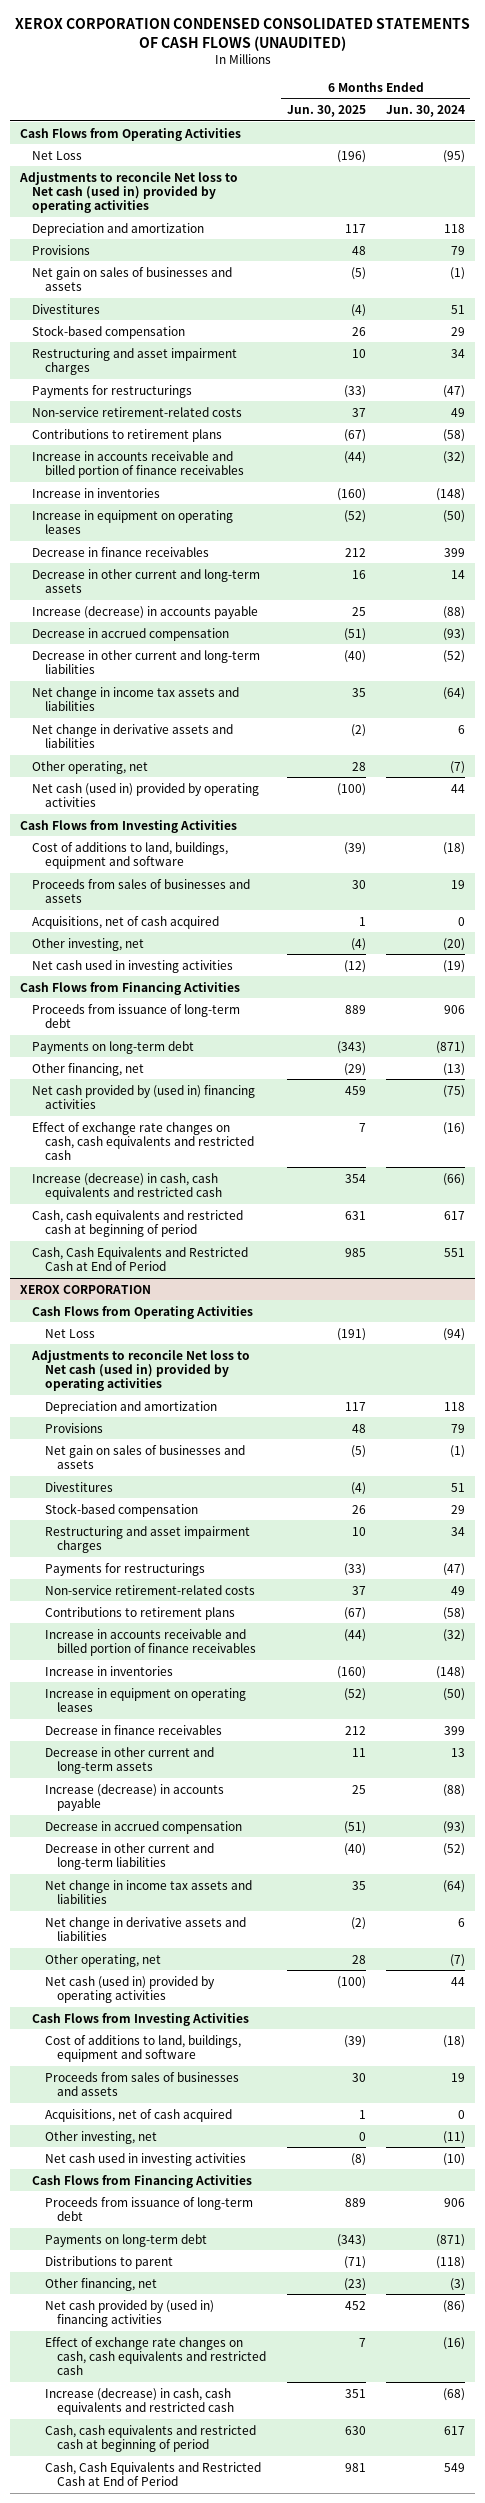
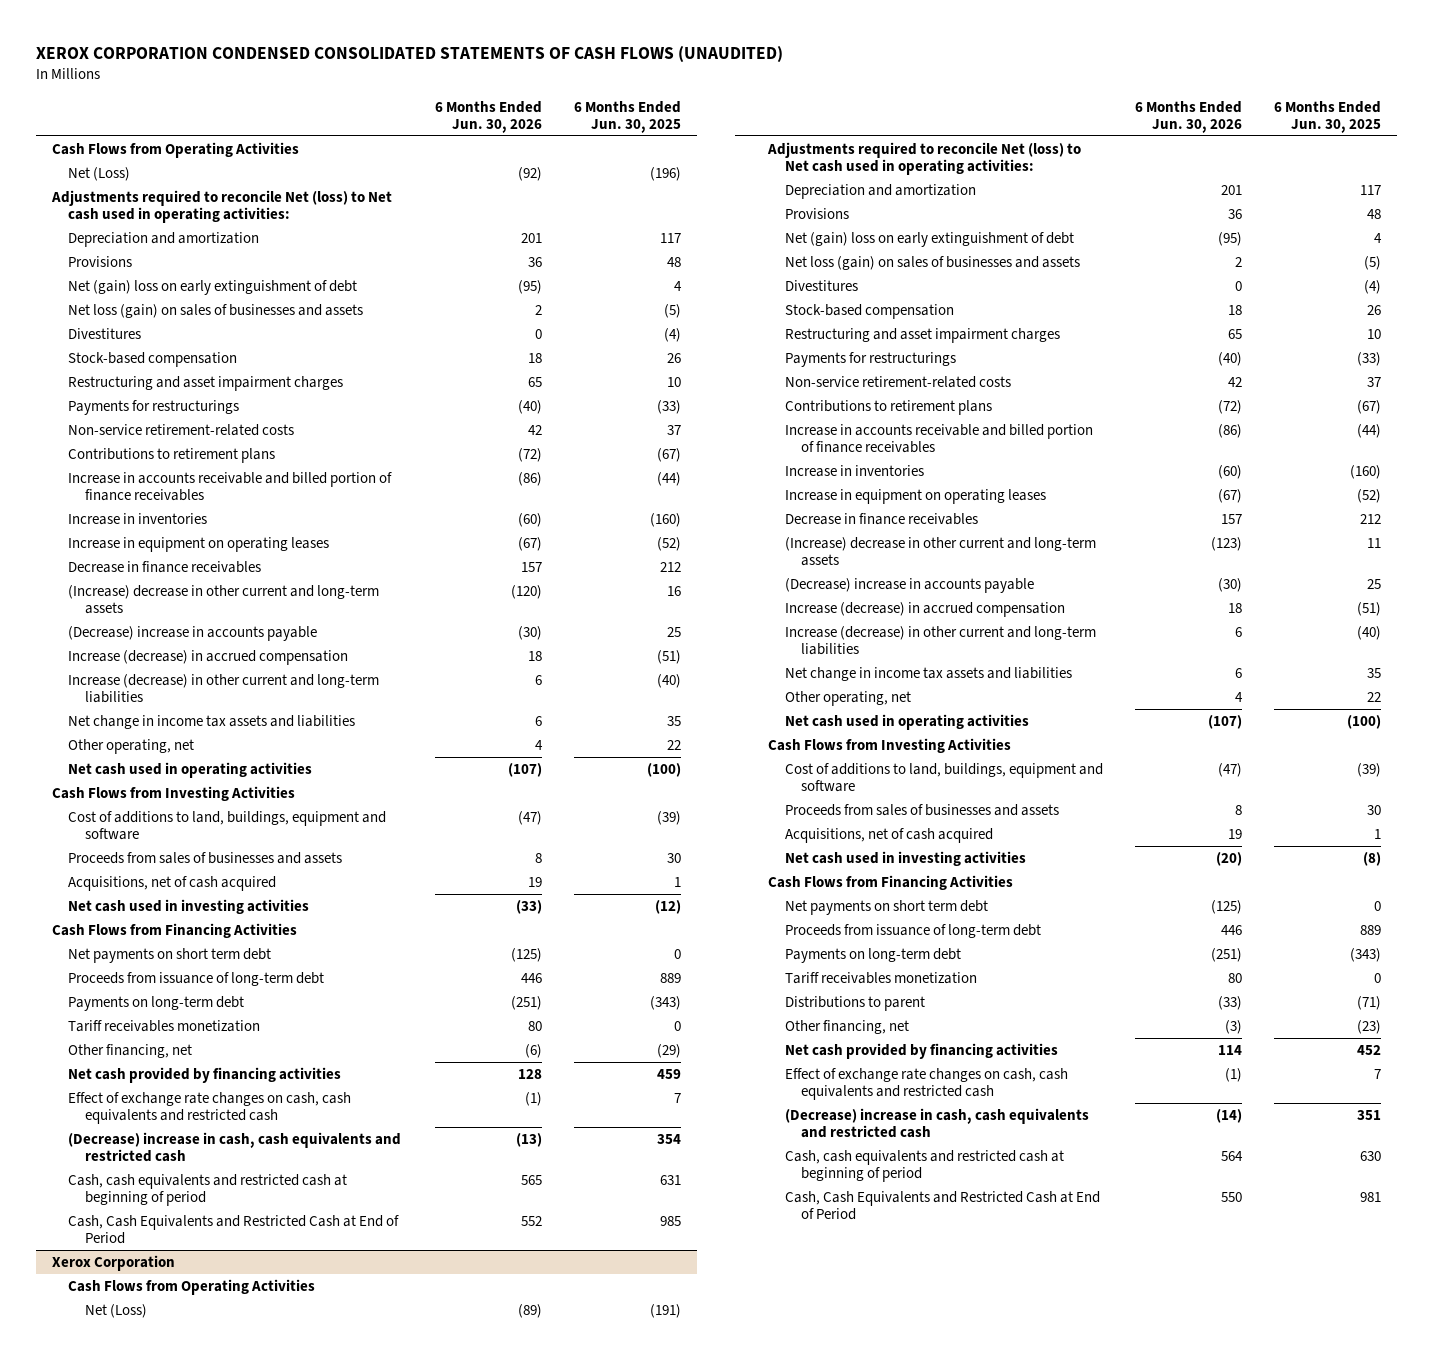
- | 6 Months Ended Jun. 30, 2025 | 6 Months Ended Jun. 30, 2024
+ | 6 Months Ended Jun. 30, 2026 | 6 Months Ended Jun. 30, 2025
- Net Loss | (196) | (95)
- Adjustments to reconcile Net loss to Net cash (used in) provided by operating activities
+ Net (Loss) | (92) | (196)
+ Adjustments required to reconcile Net (loss) to Net cash used in operating activities:
- Net gain on sales of businesses and assets | (5) | (1)
+ Net (gain) loss on early extinguishment of debt | (95) | 4
+ Net loss (gain) on sales of businesses and assets | 2 | (5)
- Decrease in other current and long-term assets | 16 | 14
- Increase (decrease) in accounts payable | 25 | (88)
- Decrease in accrued compensation | (51) | (93)
- Decrease in other current and long-term liabilities | (40) | (52)
+ (Increase) decrease in other current and long-term assets | (120) | 16
+ (Decrease) increase in accounts payable | (30) | 25
+ Increase (decrease) in accrued compensation | 18 | (51)
+ Increase (decrease) in other current and long-term liabilities | 6 | (40)
- Net change in derivative assets and liabilities | (2) | 6
- Other operating, net | 28 | (7)
- Net cash (used in) provided by operating activities | (100) | 44
+ Other operating, net | 4 | 22
+ Net cash used in operating activities | (107) | (100)
- Other investing, net | (4) | (20)
+ Net payments on short term debt | (125) | 0
+ Tariff receivables monetization | 80 | 0
- Net cash provided by (used in) financing activities | 459 | (75)
+ Net cash provided by financing activities | 128 | 459
- Increase (decrease) in cash, cash equivalents and restricted cash | 354 | (66)
+ (Decrease) increase in cash, cash equivalents and restricted cash | (13) | 354
- XEROX CORPORATION
+ Xerox Corporation
- Net Loss | (191) | (94)
- Adjustments to reconcile Net loss to Net cash (used in) provided by operating activities
+ Net (Loss) | (89) | (191)
+ Adjustments required to reconcile Net (loss) to Net cash used in operating activities:
- Net gain on sales of businesses and assets | (5) | (1)
+ Net (gain) loss on early extinguishment of debt | (95) | 4
+ Net loss (gain) on sales of businesses and assets | 2 | (5)
- Decrease in other current and long-term assets | 11 | 13
- Increase (decrease) in accounts payable | 25 | (88)
- Decrease in accrued compensation | (51) | (93)
- Decrease in other current and long-term liabilities | (40) | (52)
+ (Increase) decrease in other current and long-term assets | (123) | 11
+ (Decrease) increase in accounts payable | (30) | 25
+ Increase (decrease) in accrued compensation | 18 | (51)
+ Increase (decrease) in other current and long-term liabilities | 6 | (40)
- Net change in derivative assets and liabilities | (2) | 6
- Other operating, net | 28 | (7)
- Net cash (used in) provided by operating activities | (100) | 44
+ Other operating, net | 4 | 22
+ Net cash used in operating activities | (107) | (100)
- Other investing, net | 0 | (11)
+ Net payments on short term debt | (125) | 0
+ Tariff receivables monetization | 80 | 0
- Net cash provided by (used in) financing activities | 452 | (86)
+ Net cash provided by financing activities | 114 | 452
- Increase (decrease) in cash, cash equivalents and restricted cash | 351 | (68)
+ (Decrease) increase in cash, cash equivalents and restricted cash | (14) | 351

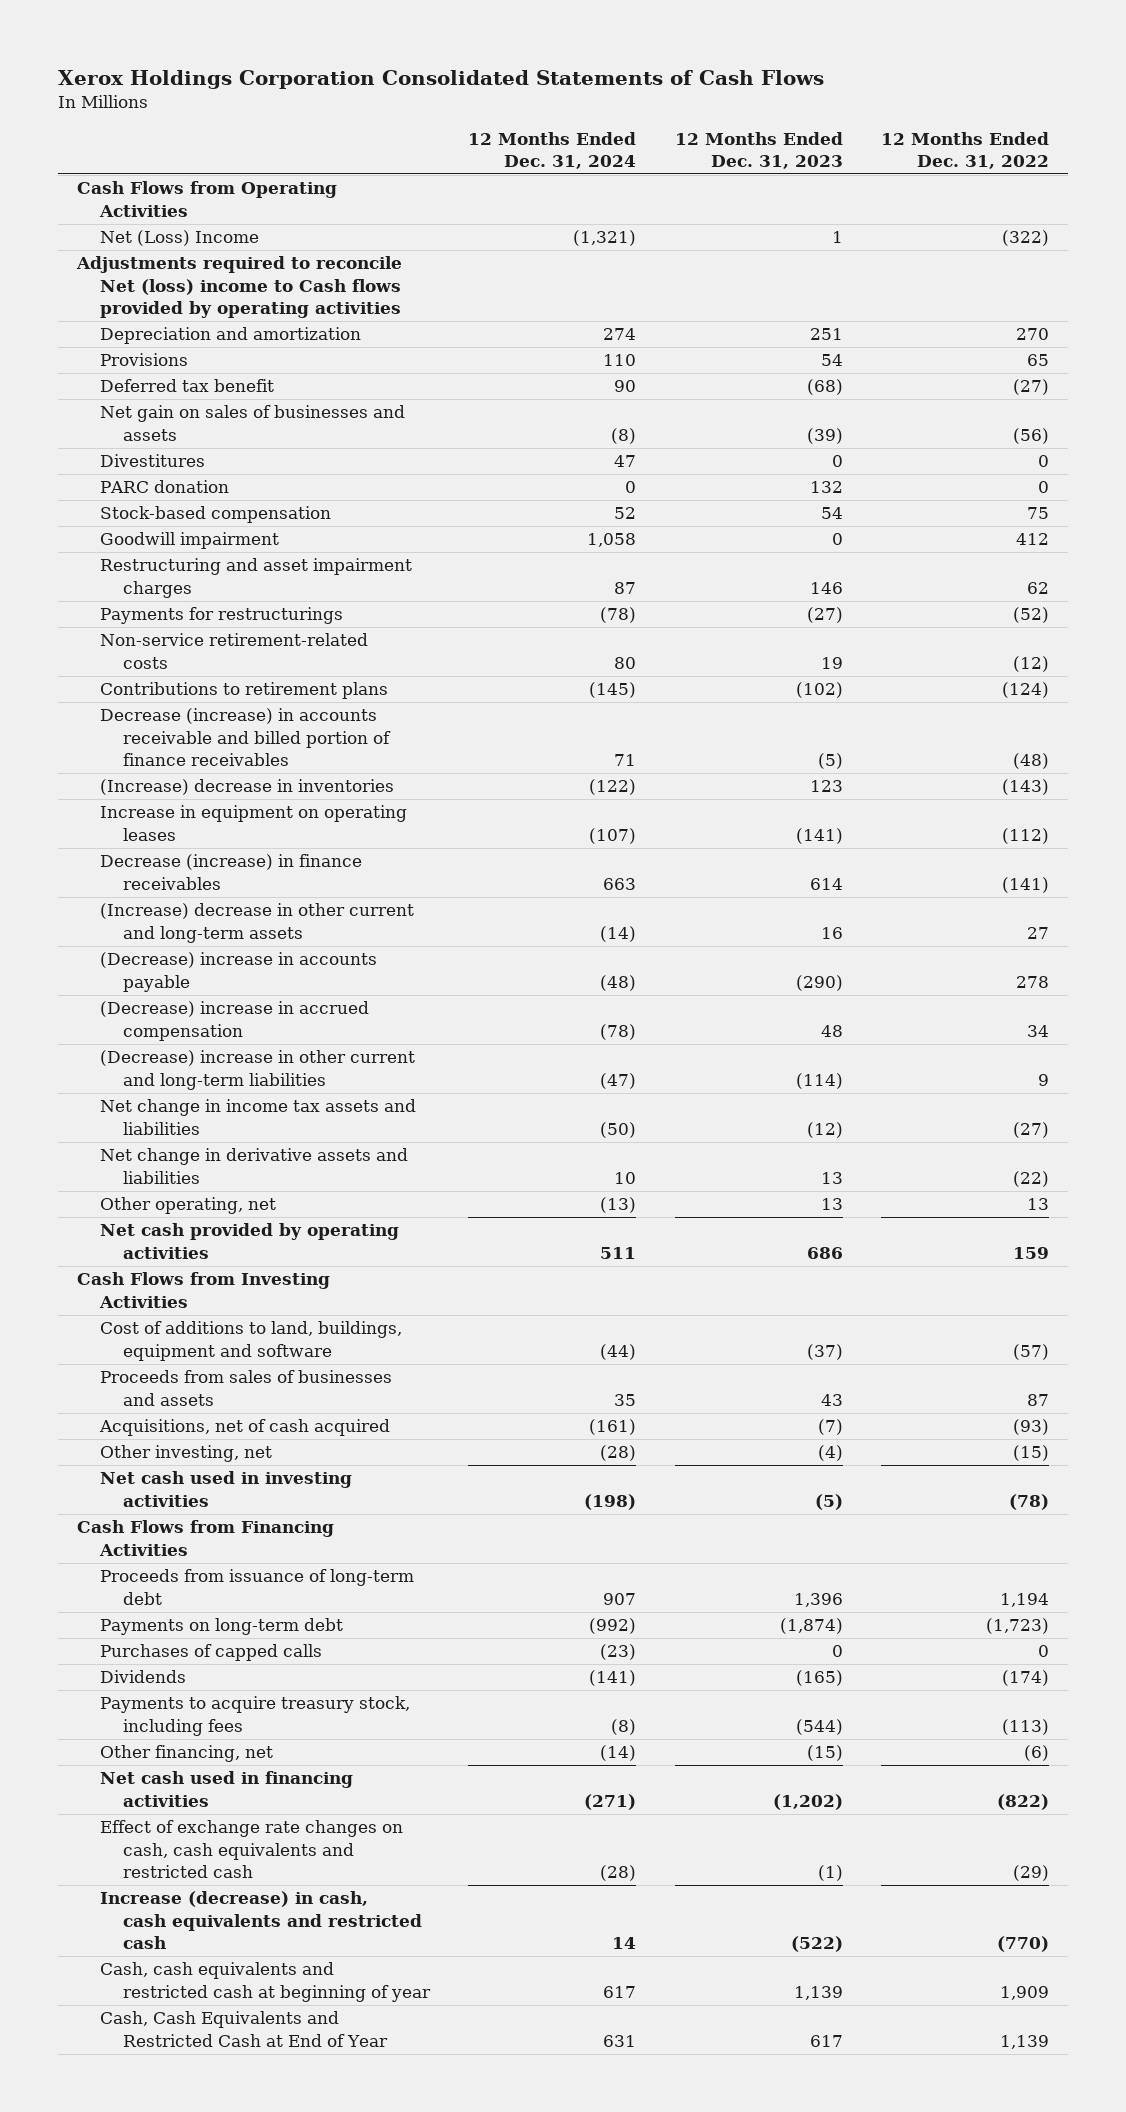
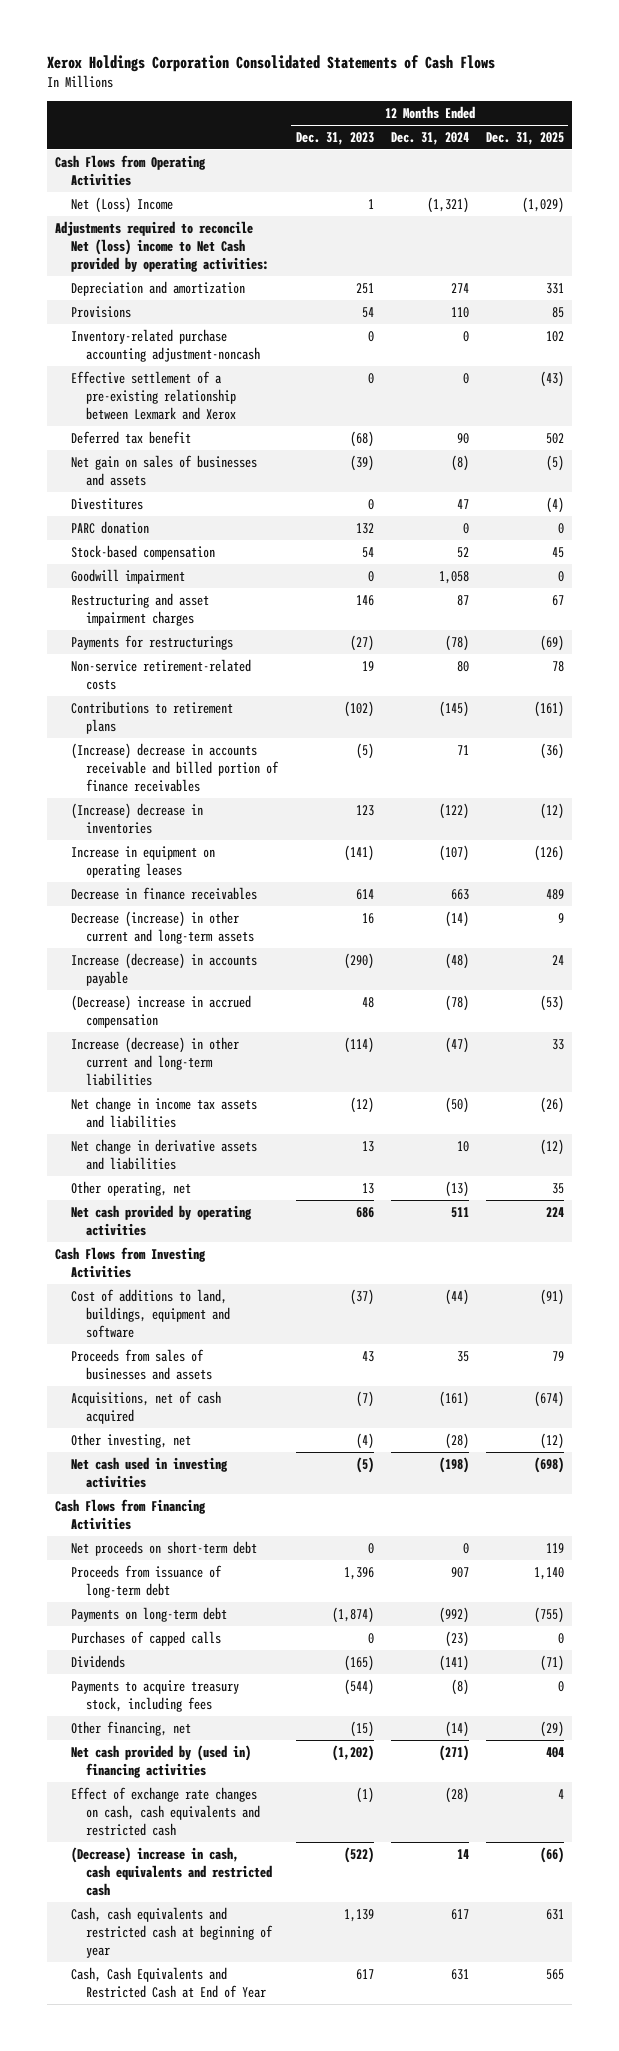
- | 12 Months Ended Dec. 31, 2024 | 12 Months Ended Dec. 31, 2023 | 12 Months Ended Dec. 31, 2022
+ | 12 Months Ended Dec. 31, 2023 | 12 Months Ended Dec. 31, 2024 | 12 Months Ended Dec. 31, 2025
- Adjustments required to reconcile Net (loss) income to Cash flows provided by operating activities
+ Adjustments required to reconcile Net (loss) income to Net Cash provided by operating activities:
+ Inventory-related purchase accounting adjustment-noncash | 0 | 0 | 102
+ Effective settlement of a pre-existing relationship between Lexmark and Xerox | 0 | 0 | (43)
- Decrease (increase) in accounts receivable and billed portion of finance receivables | 71 | (5) | (48)
+ (Increase) decrease in accounts receivable and billed portion of finance receivables | (5) | 71 | (36)
- Decrease (increase) in finance receivables | 663 | 614 | (141)
- (Increase) decrease in other current and long-term assets | (14) | 16 | 27
- (Decrease) increase in accounts payable | (48) | (290) | 278
+ Decrease in finance receivables | 614 | 663 | 489
+ Decrease (increase) in other current and long-term assets | 16 | (14) | 9
+ Increase (decrease) in accounts payable | (290) | (48) | 24
- (Decrease) increase in other current and long-term liabilities | (47) | (114) | 9
+ Increase (decrease) in other current and long-term liabilities | (114) | (47) | 33
+ Net proceeds on short-term debt | 0 | 0 | 119
- Net cash used in financing activities | (271) | (1,202) | (822)
+ Net cash provided by (used in) financing activities | (1,202) | (271) | 404
- Increase (decrease) in cash, cash equivalents and restricted cash | 14 | (522) | (770)
+ (Decrease) increase in cash, cash equivalents and restricted cash | (522) | 14 | (66)

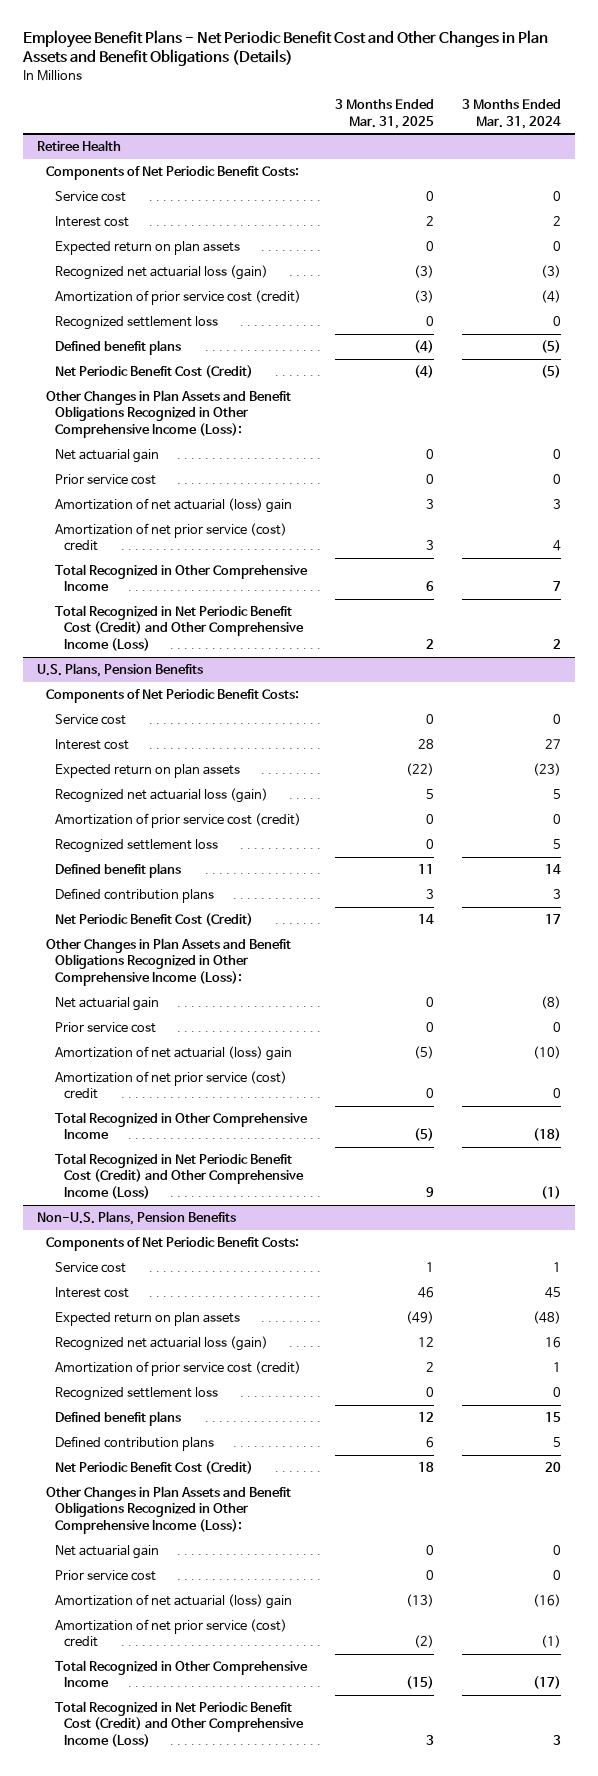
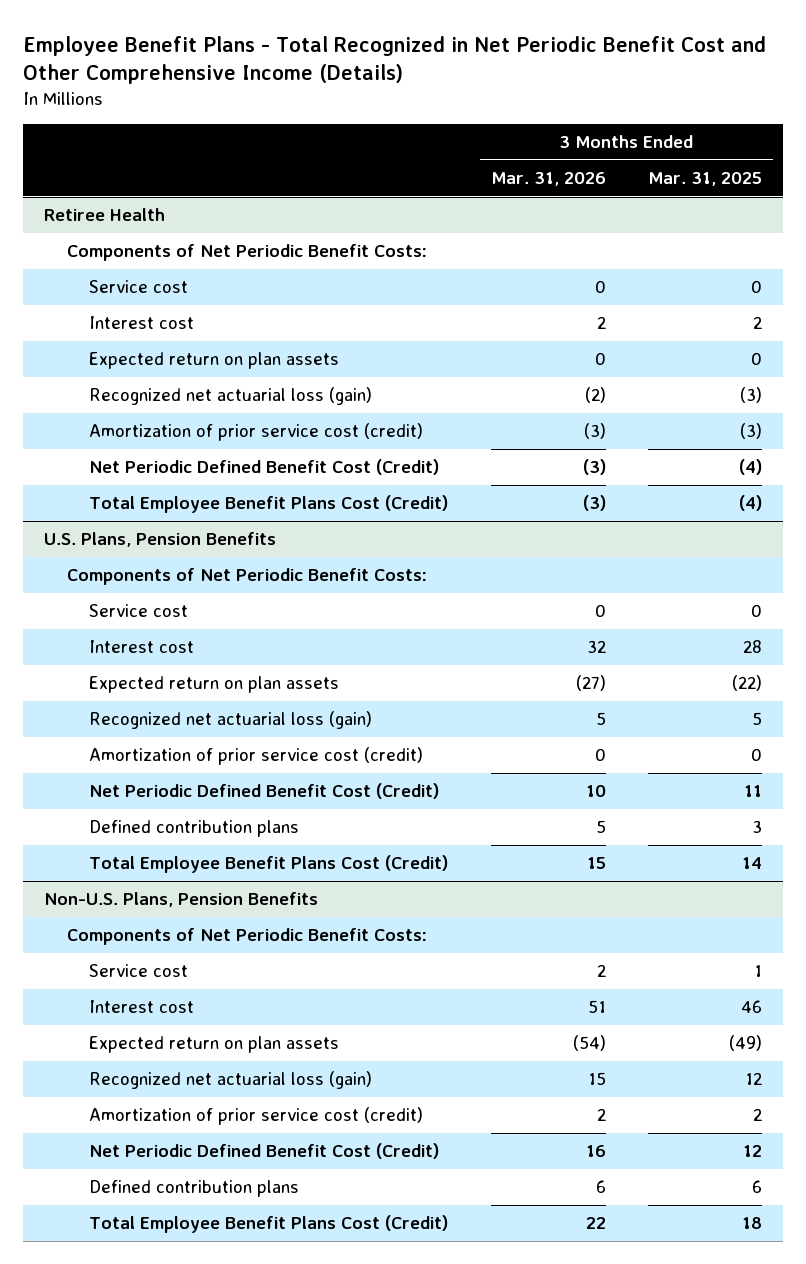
- Employee Benefit Plans - Net Periodic Benefit Cost and Other Changes in Plan Assets and Benefit Obligations (Details)
+ Employee Benefit Plans - Total Recognized in Net Periodic Benefit Cost and Other Comprehensive Income (Details)
- | 3 Months Ended Mar. 31, 2025 | 3 Months Ended Mar. 31, 2024
+ | 3 Months Ended Mar. 31, 2026 | 3 Months Ended Mar. 31, 2025
@ Retiree Health
- Recognized settlement loss | 0 | 0
- Defined benefit plans | (4) | (5)
- Net Periodic Benefit Cost (Credit) | (4) | (5)
- Other Changes in Plan Assets and Benefit Obligations Recognized in Other Comprehensive Income (Loss):
- Net actuarial gain | 0 | 0
- Prior service cost | 0 | 0
- Amortization of net actuarial (loss) gain | 3 | 3
- Amortization of net prior service (cost) credit | 3 | 4
- Total Recognized in Other Comprehensive Income | 6 | 7
- Total Recognized in Net Periodic Benefit Cost (Credit) and Other Comprehensive Income (Loss) | 2 | 2
+ Net Periodic Defined Benefit Cost (Credit) | (3) | (4)
+ Total Employee Benefit Plans Cost (Credit) | (3) | (4)
@ U.S. Plans, Pension Benefits
- Recognized settlement loss | 0 | 5
- Defined benefit plans | 11 | 14
+ Net Periodic Defined Benefit Cost (Credit) | 10 | 11
- Net Periodic Benefit Cost (Credit) | 14 | 17
- Other Changes in Plan Assets and Benefit Obligations Recognized in Other Comprehensive Income (Loss):
- Net actuarial gain | 0 | (8)
- Prior service cost | 0 | 0
- Amortization of net actuarial (loss) gain | (5) | (10)
- Amortization of net prior service (cost) credit | 0 | 0
- Total Recognized in Other Comprehensive Income | (5) | (18)
- Total Recognized in Net Periodic Benefit Cost (Credit) and Other Comprehensive Income (Loss) | 9 | (1)
+ Total Employee Benefit Plans Cost (Credit) | 15 | 14
@ Non-U.S. Plans, Pension Benefits
- Recognized settlement loss | 0 | 0
- Defined benefit plans | 12 | 15
+ Net Periodic Defined Benefit Cost (Credit) | 16 | 12
- Net Periodic Benefit Cost (Credit) | 18 | 20
- Other Changes in Plan Assets and Benefit Obligations Recognized in Other Comprehensive Income (Loss):
- Net actuarial gain | 0 | 0
- Prior service cost | 0 | 0
- Amortization of net actuarial (loss) gain | (13) | (16)
- Amortization of net prior service (cost) credit | (2) | (1)
- Total Recognized in Other Comprehensive Income | (15) | (17)
- Total Recognized in Net Periodic Benefit Cost (Credit) and Other Comprehensive Income (Loss) | 3 | 3
+ Total Employee Benefit Plans Cost (Credit) | 22 | 18

